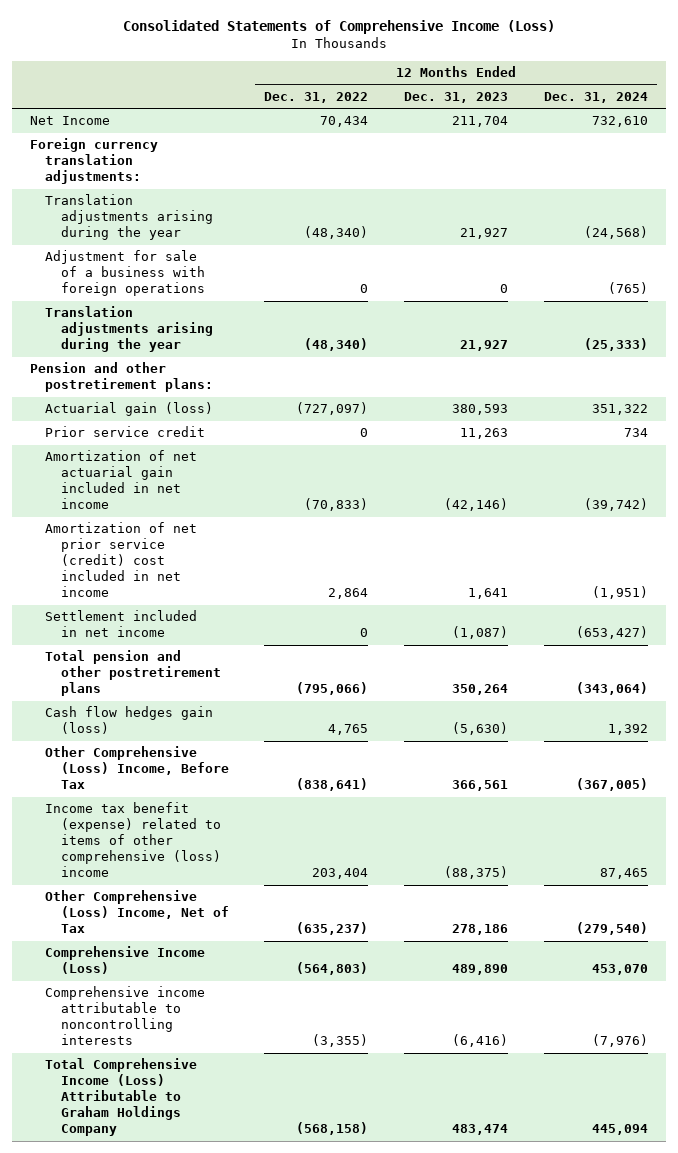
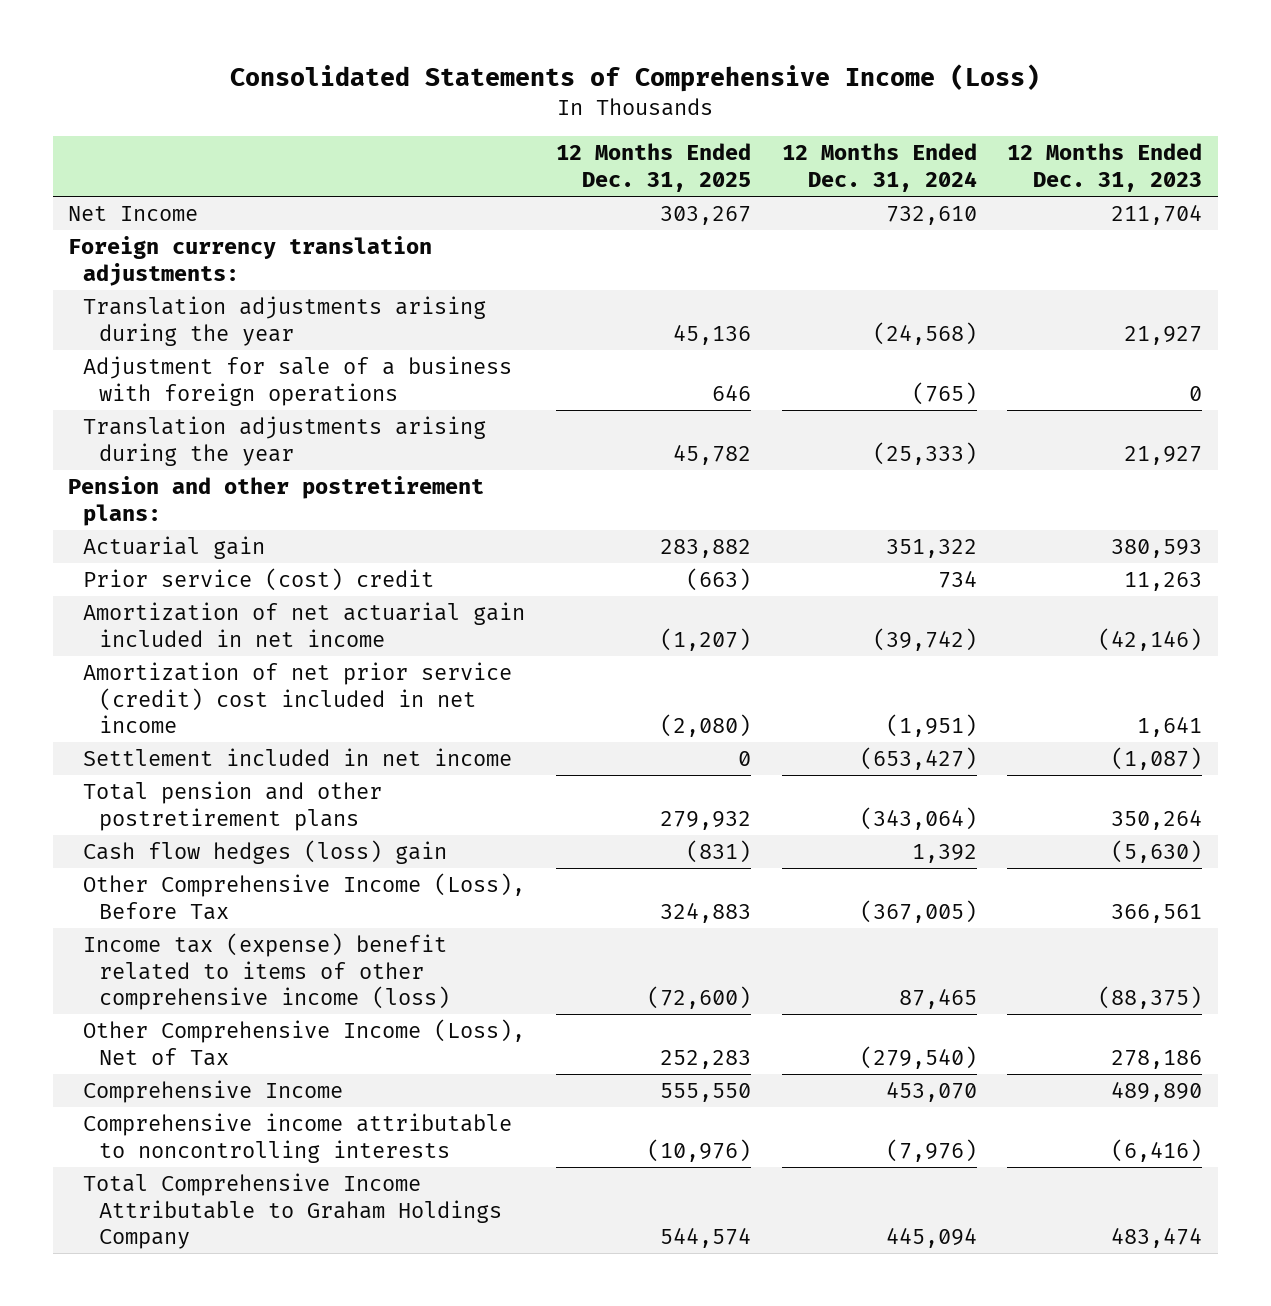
- | 12 Months Ended Dec. 31, 2022 | 12 Months Ended Dec. 31, 2023 | 12 Months Ended Dec. 31, 2024
+ | 12 Months Ended Dec. 31, 2025 | 12 Months Ended Dec. 31, 2024 | 12 Months Ended Dec. 31, 2023
- Actuarial gain (loss) | (727,097) | 380,593 | 351,322
- Prior service credit | 0 | 11,263 | 734
+ Actuarial gain | 283,882 | 351,322 | 380,593
+ Prior service (cost) credit | (663) | 734 | 11,263
- Cash flow hedges gain (loss) | 4,765 | (5,630) | 1,392
- Other Comprehensive (Loss) Income, Before Tax | (838,641) | 366,561 | (367,005)
- Income tax benefit (expense) related to items of other comprehensive (loss) income | 203,404 | (88,375) | 87,465
- Other Comprehensive (Loss) Income, Net of Tax | (635,237) | 278,186 | (279,540)
- Comprehensive Income (Loss) | (564,803) | 489,890 | 453,070
+ Cash flow hedges (loss) gain | (831) | 1,392 | (5,630)
+ Other Comprehensive Income (Loss), Before Tax | 324,883 | (367,005) | 366,561
+ Income tax (expense) benefit related to items of other comprehensive income (loss) | (72,600) | 87,465 | (88,375)
+ Other Comprehensive Income (Loss), Net of Tax | 252,283 | (279,540) | 278,186
+ Comprehensive Income | 555,550 | 453,070 | 489,890
- Total Comprehensive Income (Loss) Attributable to Graham Holdings Company | (568,158) | 483,474 | 445,094
+ Total Comprehensive Income Attributable to Graham Holdings Company | 544,574 | 445,094 | 483,474

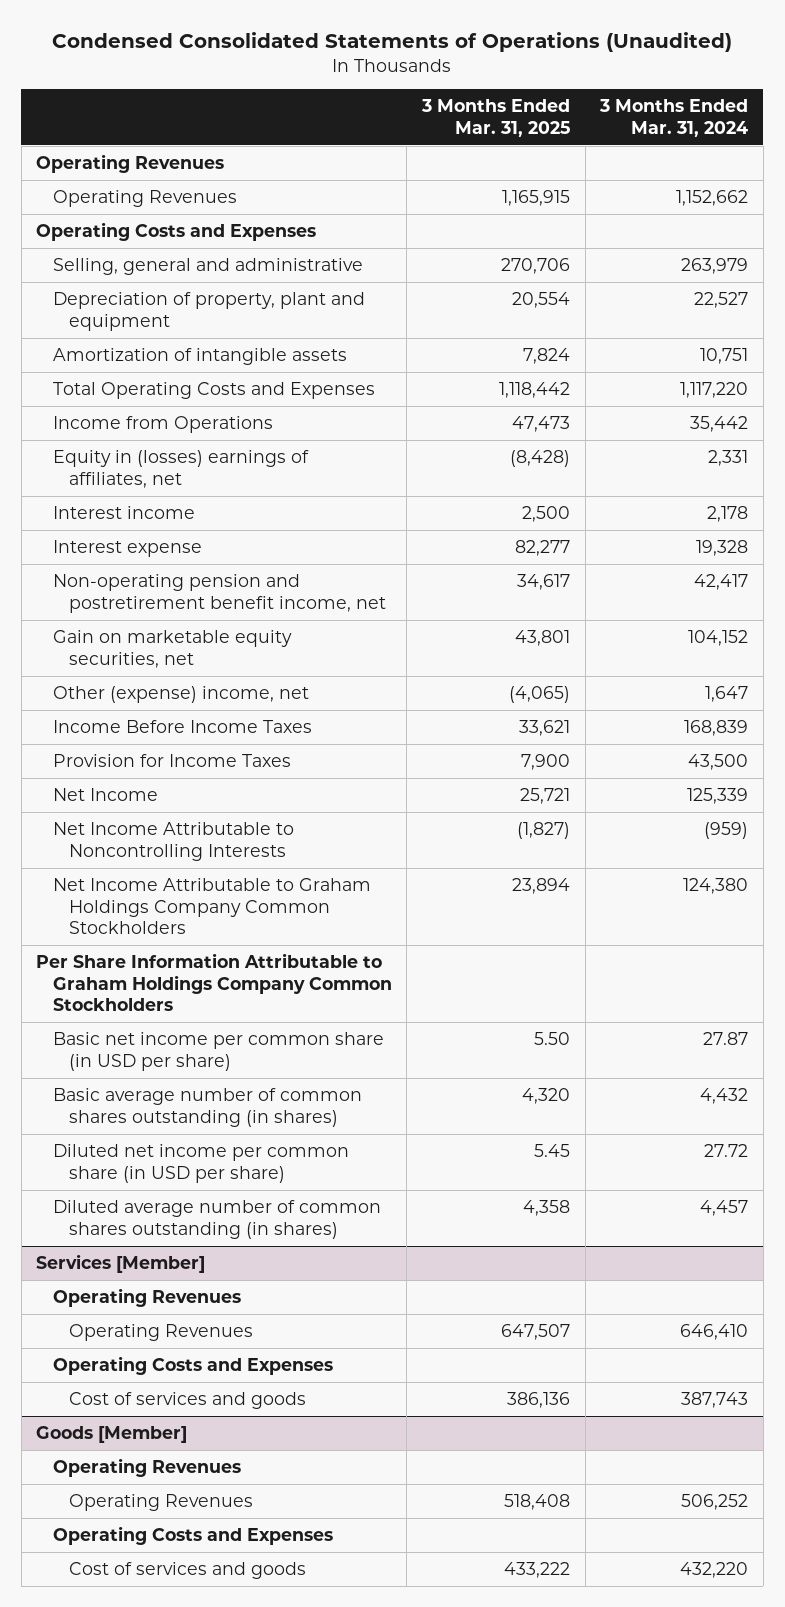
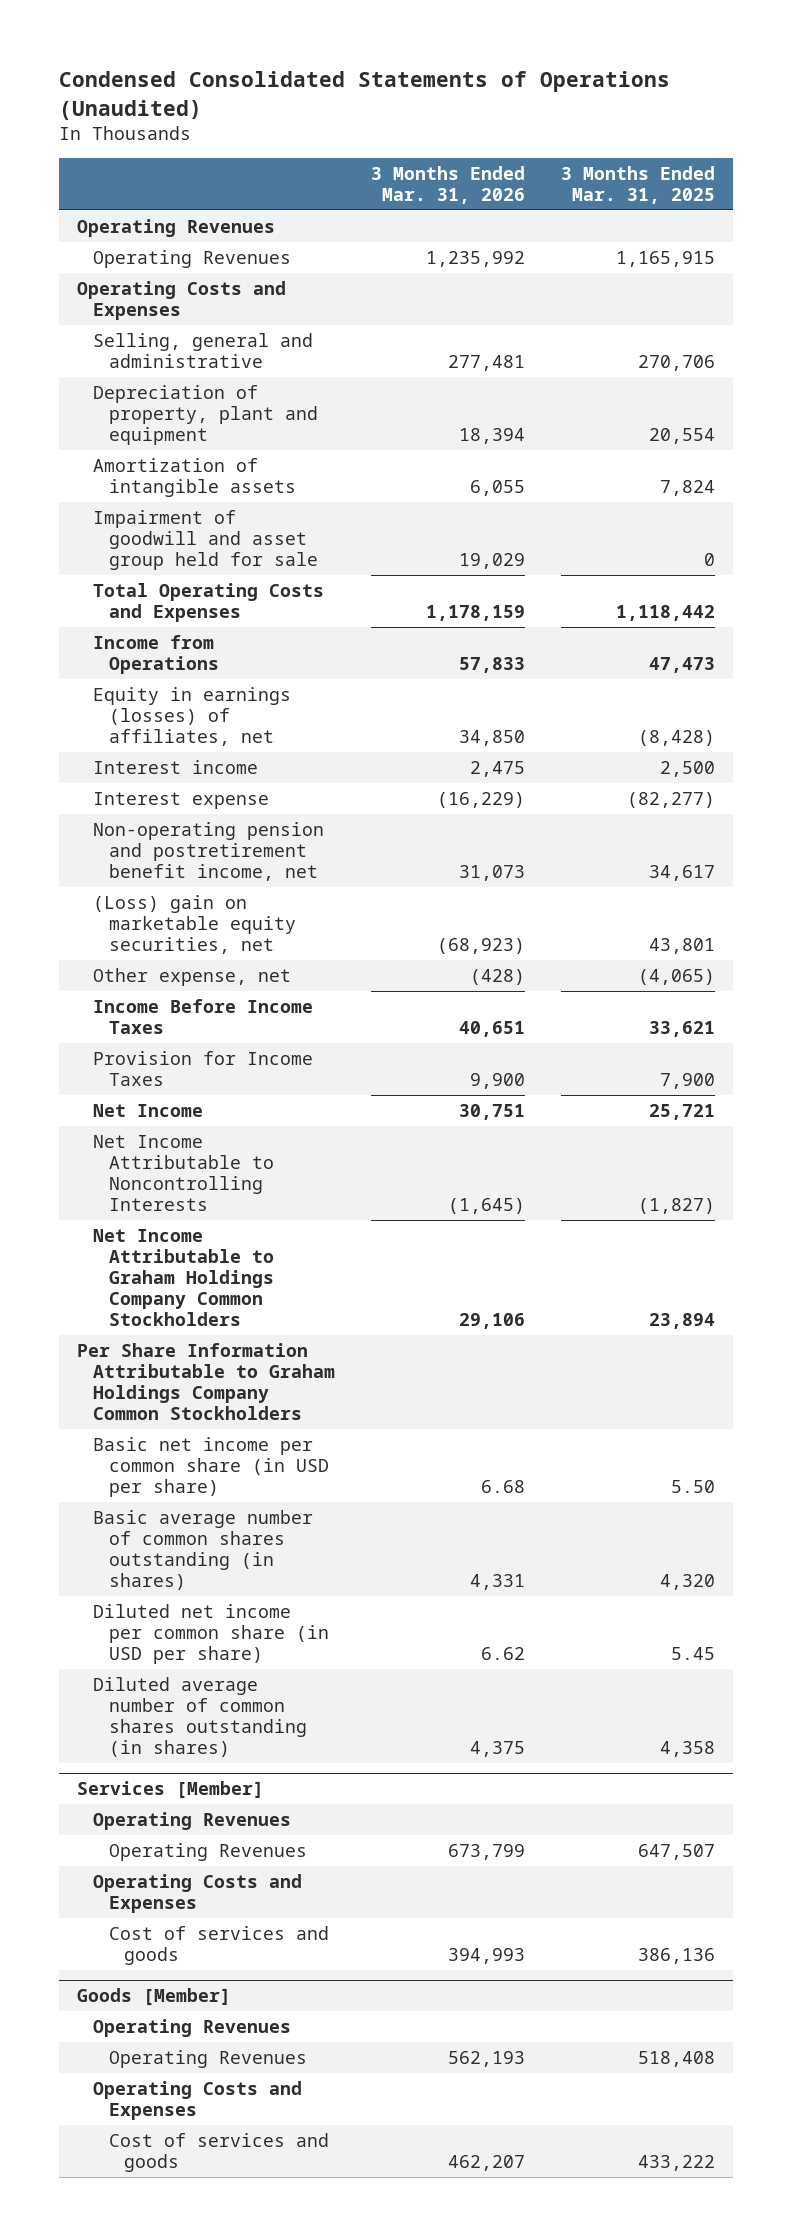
- | 3 Months Ended Mar. 31, 2025 | 3 Months Ended Mar. 31, 2024
+ | 3 Months Ended Mar. 31, 2026 | 3 Months Ended Mar. 31, 2025
+ Impairment of goodwill and asset group held for sale | 19,029 | 0
- Equity in (losses) earnings of affiliates, net | (8,428) | 2,331
+ Equity in earnings (losses) of affiliates, net | 34,850 | (8,428)
- Interest expense | 82,277 | 19,328
+ Interest expense | (16,229) | (82,277)
- Gain on marketable equity securities, net | 43,801 | 104,152
- Other (expense) income, net | (4,065) | 1,647
+ (Loss) gain on marketable equity securities, net | (68,923) | 43,801
+ Other expense, net | (428) | (4,065)

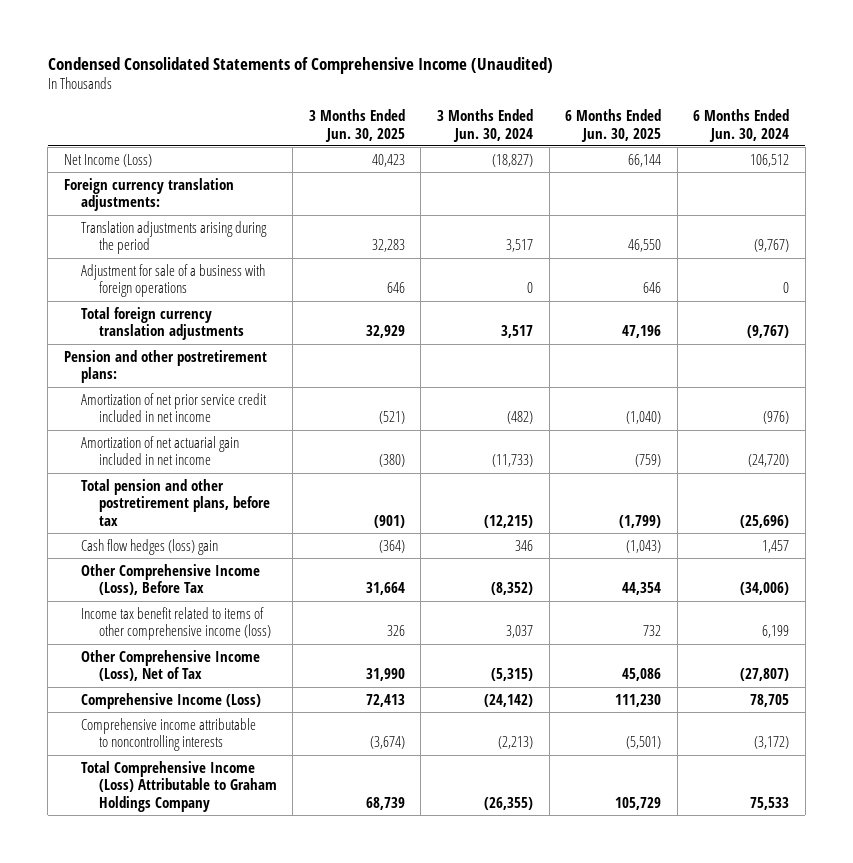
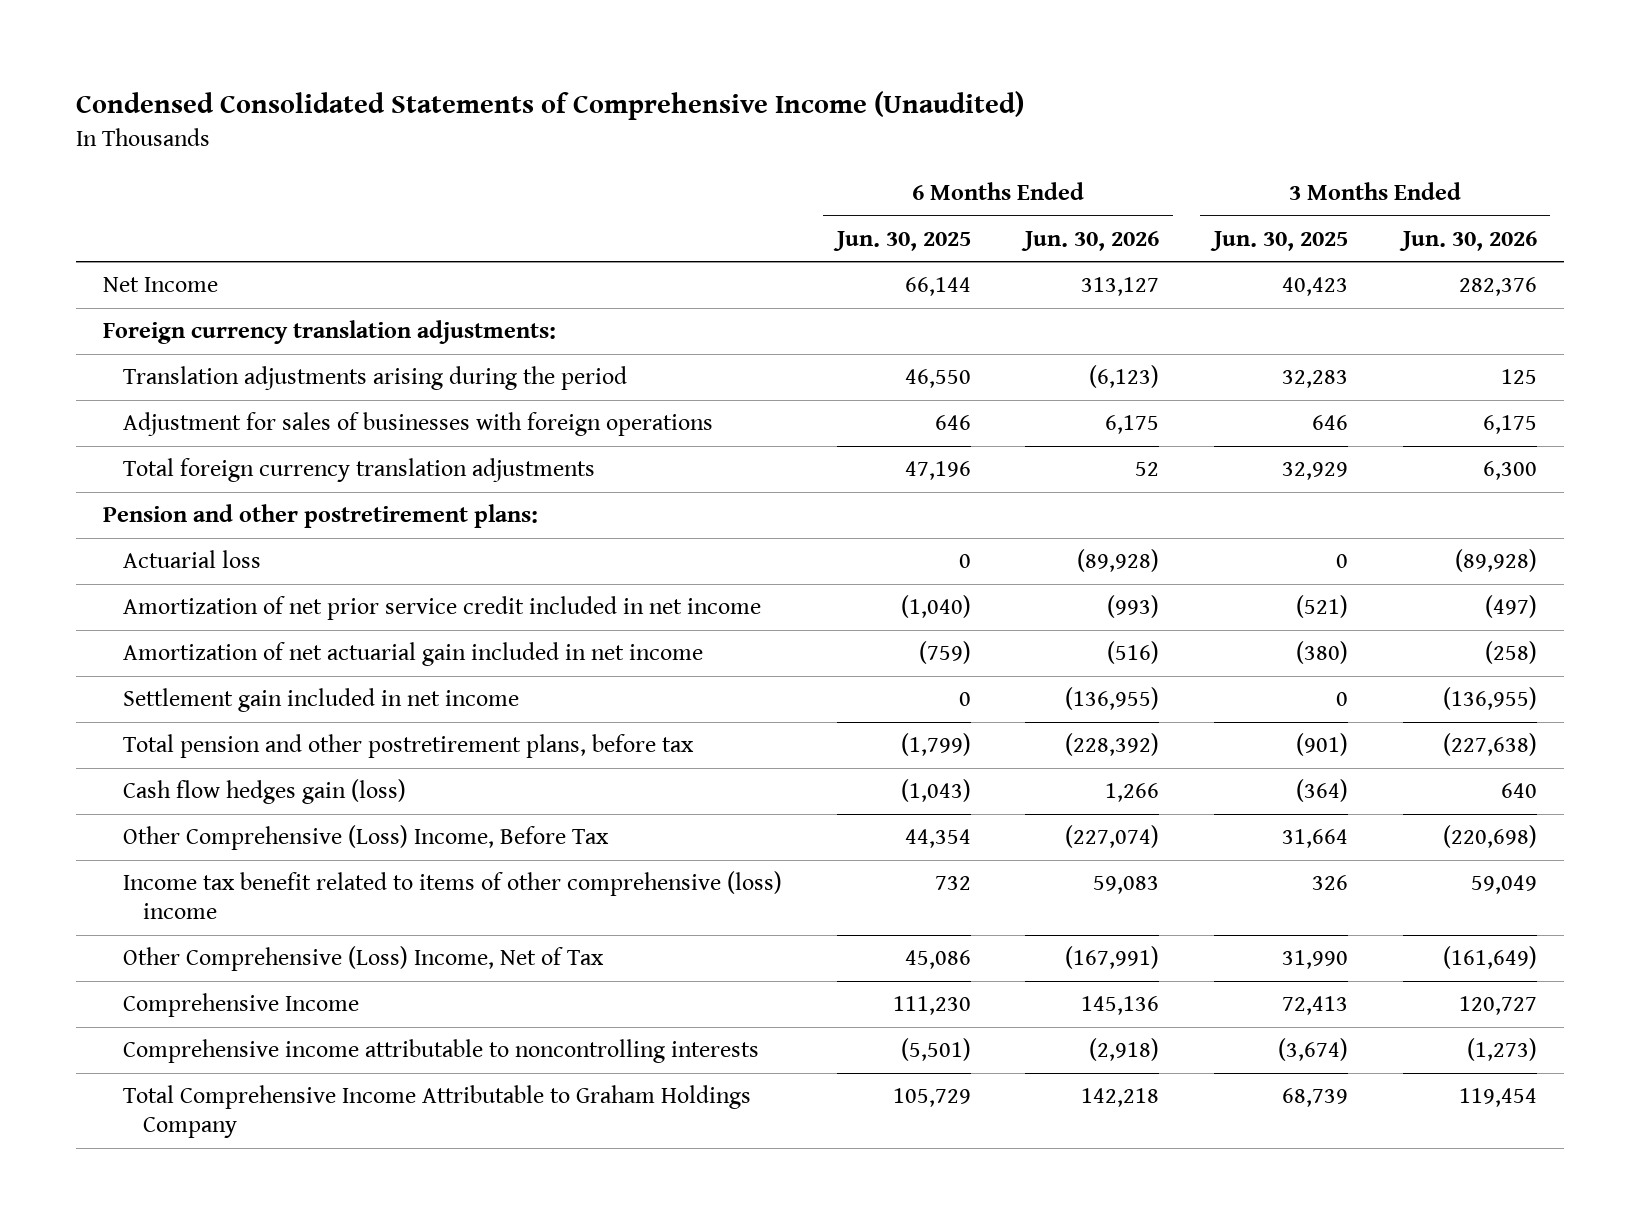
- | 3 Months Ended Jun. 30, 2025 | 3 Months Ended Jun. 30, 2024 | 6 Months Ended Jun. 30, 2025 | 6 Months Ended Jun. 30, 2024
+ | 6 Months Ended Jun. 30, 2025 | 6 Months Ended Jun. 30, 2026 | 3 Months Ended Jun. 30, 2025 | 3 Months Ended Jun. 30, 2026
- Net Income (Loss) | 40,423 | (18,827) | 66,144 | 106,512
+ Net Income | 66,144 | 313,127 | 40,423 | 282,376
- Adjustment for sale of a business with foreign operations | 646 | 0 | 646 | 0
+ Adjustment for sales of businesses with foreign operations | 646 | 6,175 | 646 | 6,175
+ Actuarial loss | 0 | (89,928) | 0 | (89,928)
+ Settlement gain included in net income | 0 | (136,955) | 0 | (136,955)
- Cash flow hedges (loss) gain | (364) | 346 | (1,043) | 1,457
- Other Comprehensive Income (Loss), Before Tax | 31,664 | (8,352) | 44,354 | (34,006)
- Income tax benefit related to items of other comprehensive income (loss) | 326 | 3,037 | 732 | 6,199
- Other Comprehensive Income (Loss), Net of Tax | 31,990 | (5,315) | 45,086 | (27,807)
- Comprehensive Income (Loss) | 72,413 | (24,142) | 111,230 | 78,705
+ Cash flow hedges gain (loss) | (1,043) | 1,266 | (364) | 640
+ Other Comprehensive (Loss) Income, Before Tax | 44,354 | (227,074) | 31,664 | (220,698)
+ Income tax benefit related to items of other comprehensive (loss) income | 732 | 59,083 | 326 | 59,049
+ Other Comprehensive (Loss) Income, Net of Tax | 45,086 | (167,991) | 31,990 | (161,649)
+ Comprehensive Income | 111,230 | 145,136 | 72,413 | 120,727
- Total Comprehensive Income (Loss) Attributable to Graham Holdings Company | 68,739 | (26,355) | 105,729 | 75,533
+ Total Comprehensive Income Attributable to Graham Holdings Company | 105,729 | 142,218 | 68,739 | 119,454

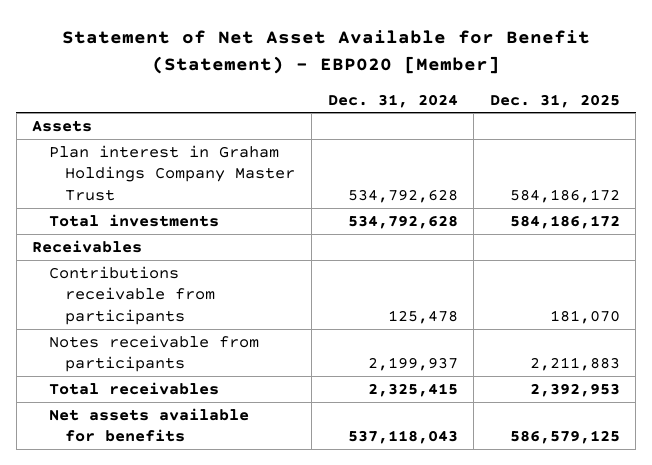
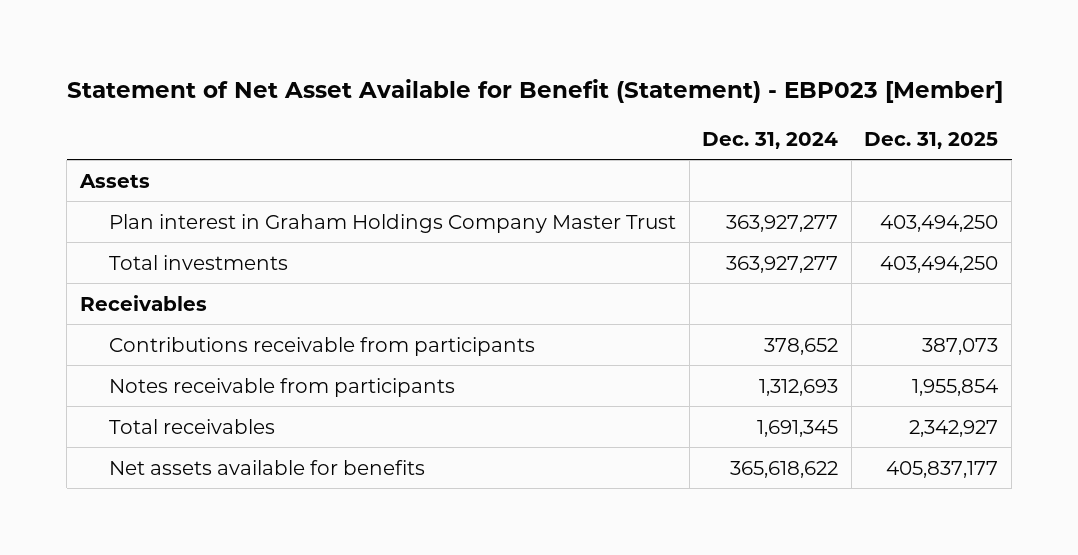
- Statement of Net Asset Available for Benefit (Statement) - EBP020 [Member]
+ Statement of Net Asset Available for Benefit (Statement) - EBP023 [Member]
- Plan interest in Graham Holdings Company Master Trust | 534,792,628 | 584,186,172
- Total investments | 534,792,628 | 584,186,172
+ Plan interest in Graham Holdings Company Master Trust | 363,927,277 | 403,494,250
+ Total investments | 363,927,277 | 403,494,250
- Contributions receivable from participants | 125,478 | 181,070
- Notes receivable from participants | 2,199,937 | 2,211,883
- Total receivables | 2,325,415 | 2,392,953
- Net assets available for benefits | 537,118,043 | 586,579,125
+ Contributions receivable from participants | 378,652 | 387,073
+ Notes receivable from participants | 1,312,693 | 1,955,854
+ Total receivables | 1,691,345 | 2,342,927
+ Net assets available for benefits | 365,618,622 | 405,837,177

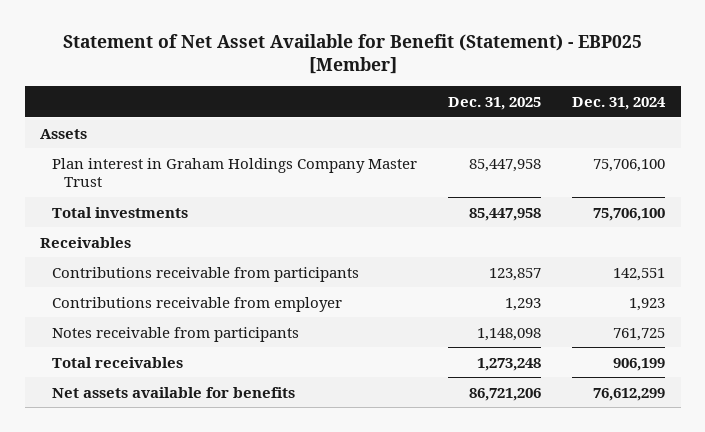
- Statement of Net Asset Available for Benefit (Statement) - EBP023 [Member]
+ Statement of Net Asset Available for Benefit (Statement) - EBP025 [Member]
- | Dec. 31, 2024 | Dec. 31, 2025
+ | Dec. 31, 2025 | Dec. 31, 2024
- Plan interest in Graham Holdings Company Master Trust | 363,927,277 | 403,494,250
- Total investments | 363,927,277 | 403,494,250
+ Plan interest in Graham Holdings Company Master Trust | 85,447,958 | 75,706,100
+ Total investments | 85,447,958 | 75,706,100
- Contributions receivable from participants | 378,652 | 387,073
- Notes receivable from participants | 1,312,693 | 1,955,854
- Total receivables | 1,691,345 | 2,342,927
- Net assets available for benefits | 365,618,622 | 405,837,177
+ Contributions receivable from participants | 123,857 | 142,551
+ Contributions receivable from employer | 1,293 | 1,923
+ Notes receivable from participants | 1,148,098 | 761,725
+ Total receivables | 1,273,248 | 906,199
+ Net assets available for benefits | 86,721,206 | 76,612,299

